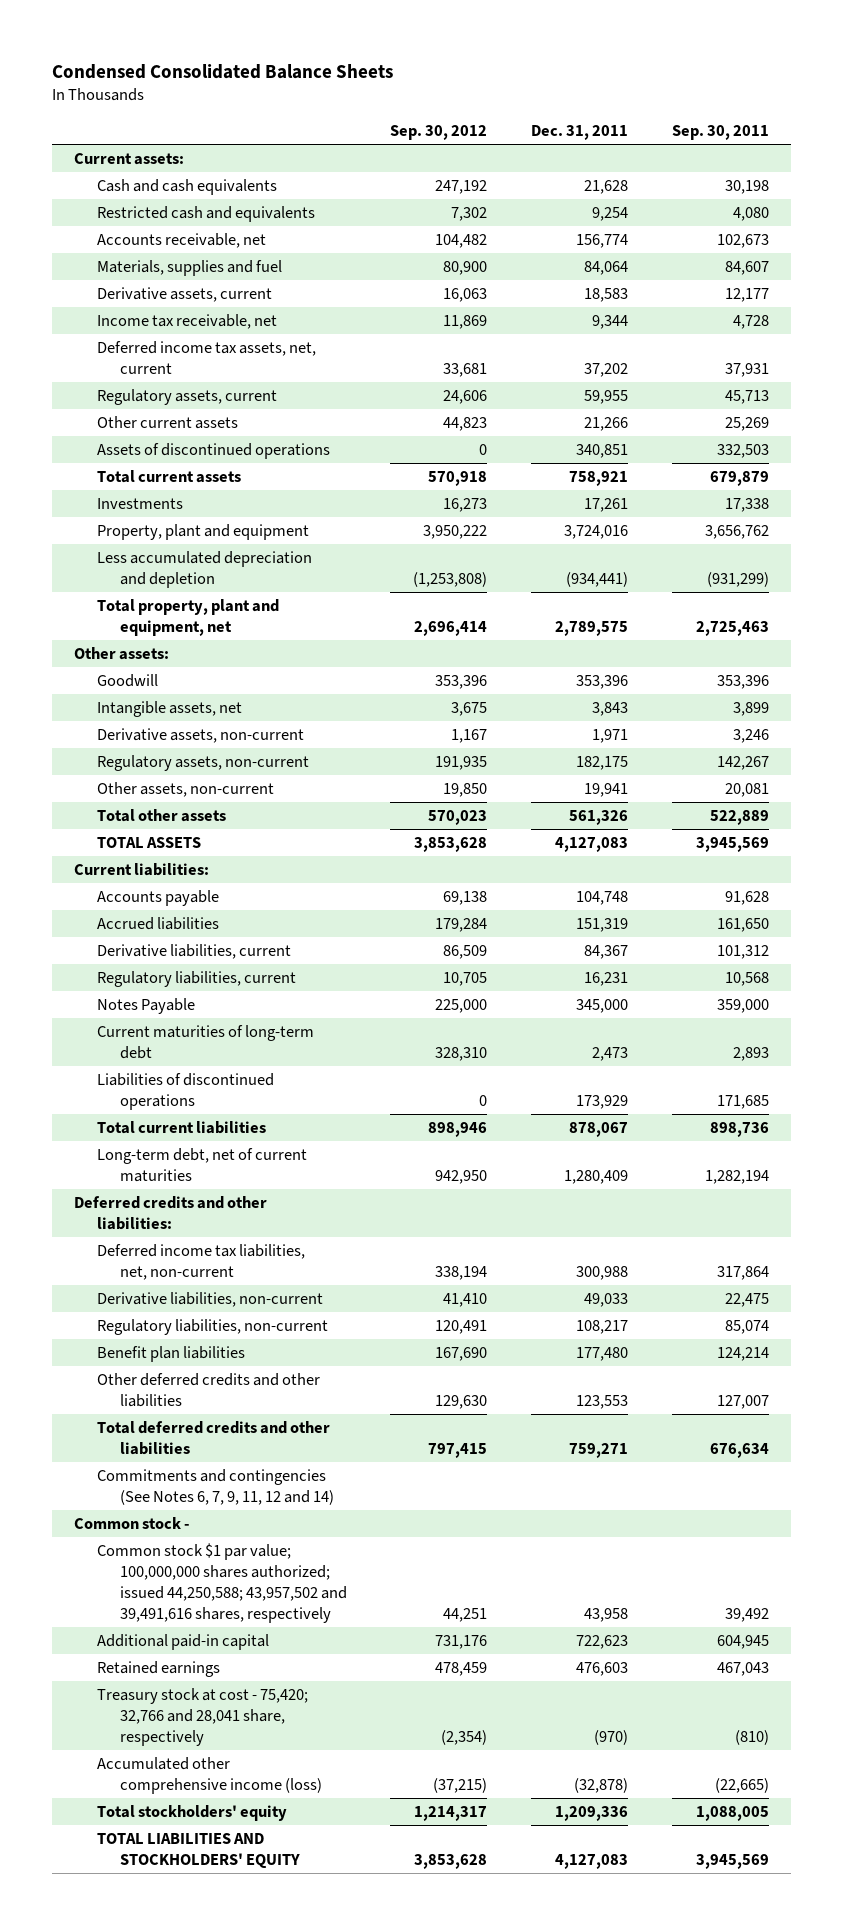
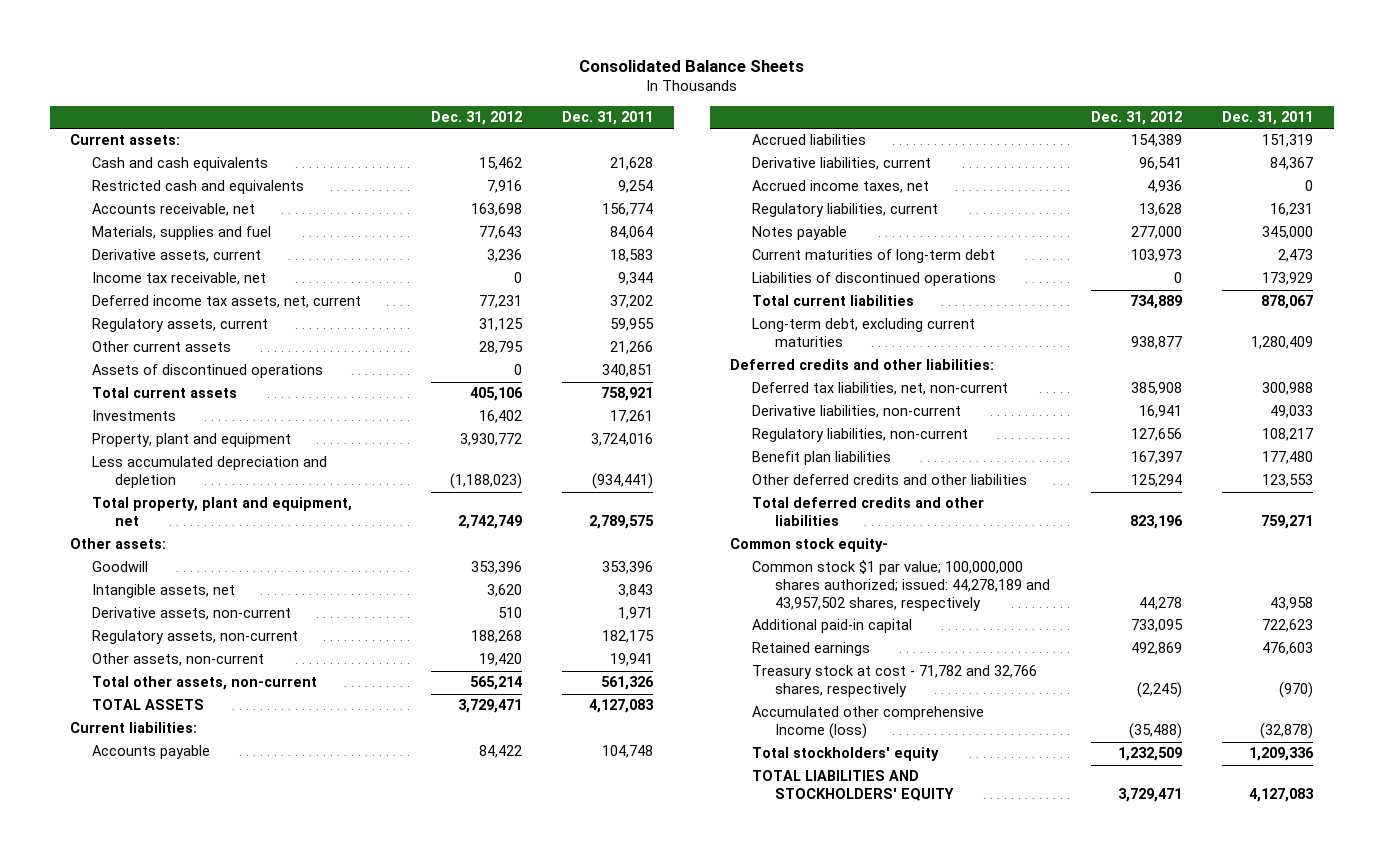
- Condensed Consolidated Balance Sheets
+ Consolidated Balance Sheets
- | Sep. 30, 2012 | Dec. 31, 2011 | Sep. 30, 2011
+ | Dec. 31, 2012 | Dec. 31, 2011
- Total other assets | 570,023 | 561,326 | 522,889
+ Total other assets, non-current | 565,214 | 561,326
+ Accrued income taxes, net | 4,936 | 0
- Notes Payable | 225,000 | 345,000 | 359,000
+ Notes payable | 277,000 | 345,000
- Long-term debt, net of current maturities | 942,950 | 1,280,409 | 1,282,194
+ Long-term debt, excluding current maturities | 938,877 | 1,280,409
- Deferred income tax liabilities, net, non-current | 338,194 | 300,988 | 317,864
+ Deferred tax liabilities, net, non-current | 385,908 | 300,988
- Commitments and contingencies (See Notes 6, 7, 9, 11, 12 and 14)
- Common stock -
- Common stock $1 par value; 100,000,000 shares authorized; issued 44,250,588; 43,957,502 and 39,491,616 shares, respectively | 44,251 | 43,958 | 39,492
+ Common stock equity-
+ Common stock $1 par value; 100,000,000 shares authorized; issued: 44,278,189 and 43,957,502 shares, respectively | 44,278 | 43,958
- Treasury stock at cost - 75,420; 32,766 and 28,041 share, respectively | (2,354) | (970) | (810)
- Accumulated other comprehensive income (loss) | (37,215) | (32,878) | (22,665)
+ Treasury stock at cost - 71,782 and 32,766 shares, respectively | (2,245) | (970)
+ Accumulated other comprehensive Income (loss) | (35,488) | (32,878)

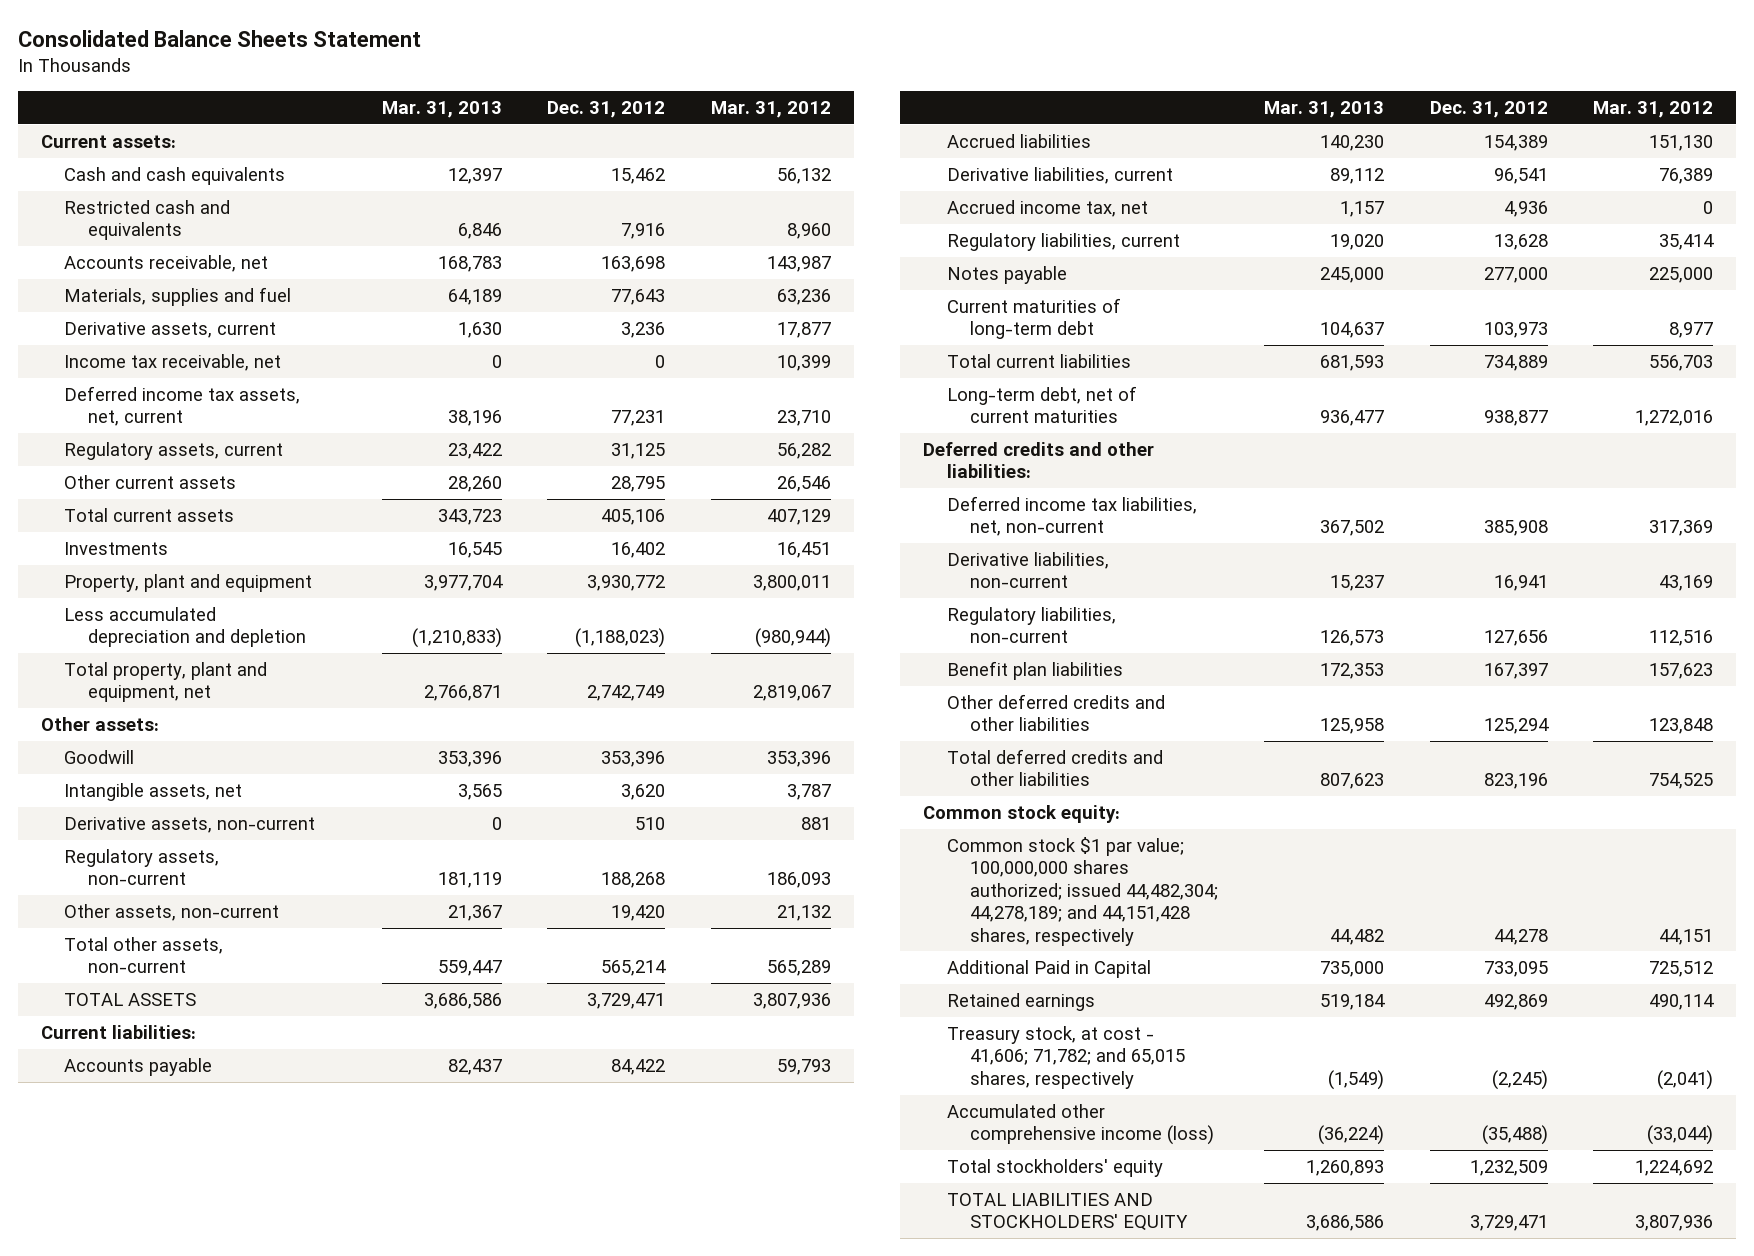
- Consolidated Balance Sheets
+ Consolidated Balance Sheets Statement
- | Dec. 31, 2012 | Dec. 31, 2011
+ | Mar. 31, 2013 | Dec. 31, 2012 | Mar. 31, 2012
- Assets of discontinued operations | 0 | 340,851
- Accrued income taxes, net | 4,936 | 0
+ Accrued income tax, net | 1,157 | 4,936 | 0
- Liabilities of discontinued operations | 0 | 173,929
- Long-term debt, excluding current maturities | 938,877 | 1,280,409
+ Long-term debt, net of current maturities | 936,477 | 938,877 | 1,272,016
- Deferred tax liabilities, net, non-current | 385,908 | 300,988
+ Deferred income tax liabilities, net, non-current | 367,502 | 385,908 | 317,369
- Common stock equity-
- Common stock $1 par value; 100,000,000 shares authorized; issued: 44,278,189 and 43,957,502 shares, respectively | 44,278 | 43,958
- Additional paid-in capital | 733,095 | 722,623
+ Common stock equity:
+ Common stock $1 par value; 100,000,000 shares authorized; issued 44,482,304; 44,278,189; and 44,151,428 shares, respectively | 44,482 | 44,278 | 44,151
+ Additional Paid in Capital | 735,000 | 733,095 | 725,512
- Treasury stock at cost - 71,782 and 32,766 shares, respectively | (2,245) | (970)
- Accumulated other comprehensive Income (loss) | (35,488) | (32,878)
+ Treasury stock, at cost - 41,606; 71,782; and 65,015 shares, respectively | (1,549) | (2,245) | (2,041)
+ Accumulated other comprehensive income (loss) | (36,224) | (35,488) | (33,044)

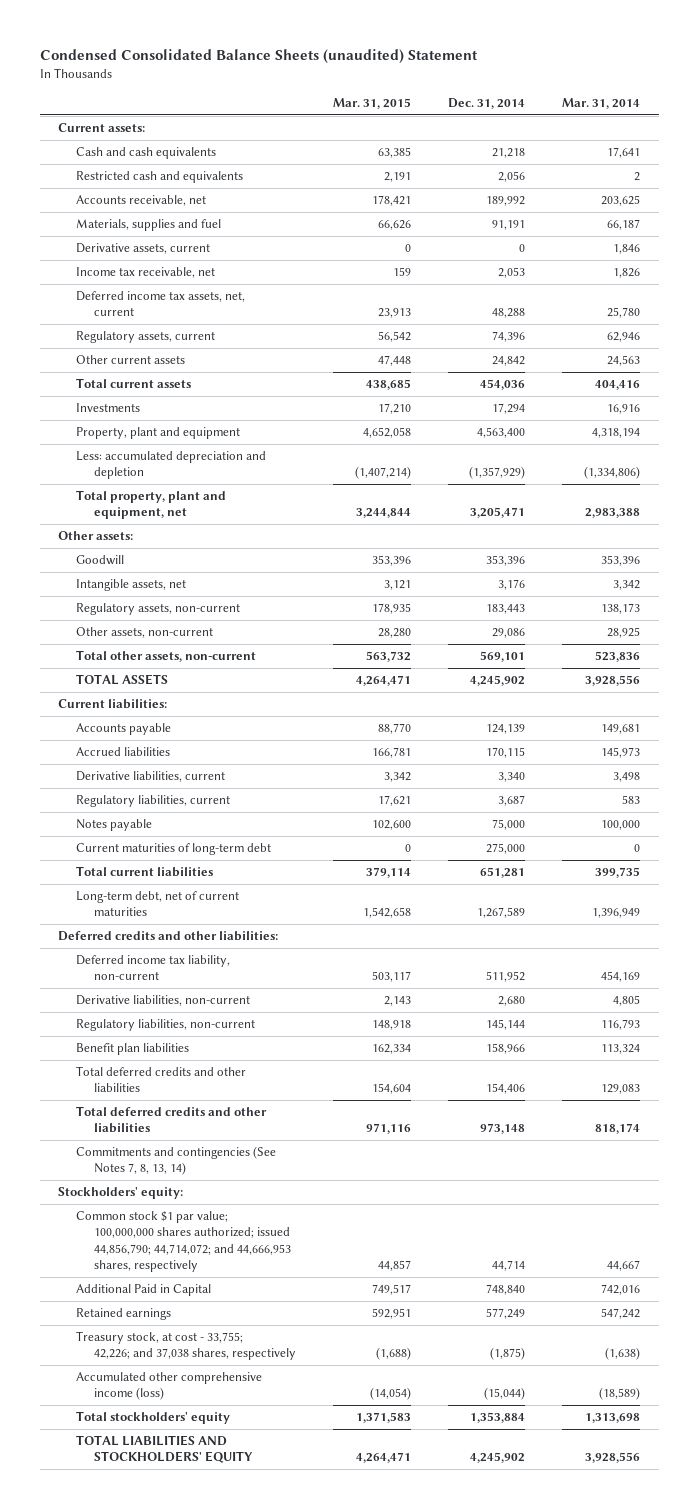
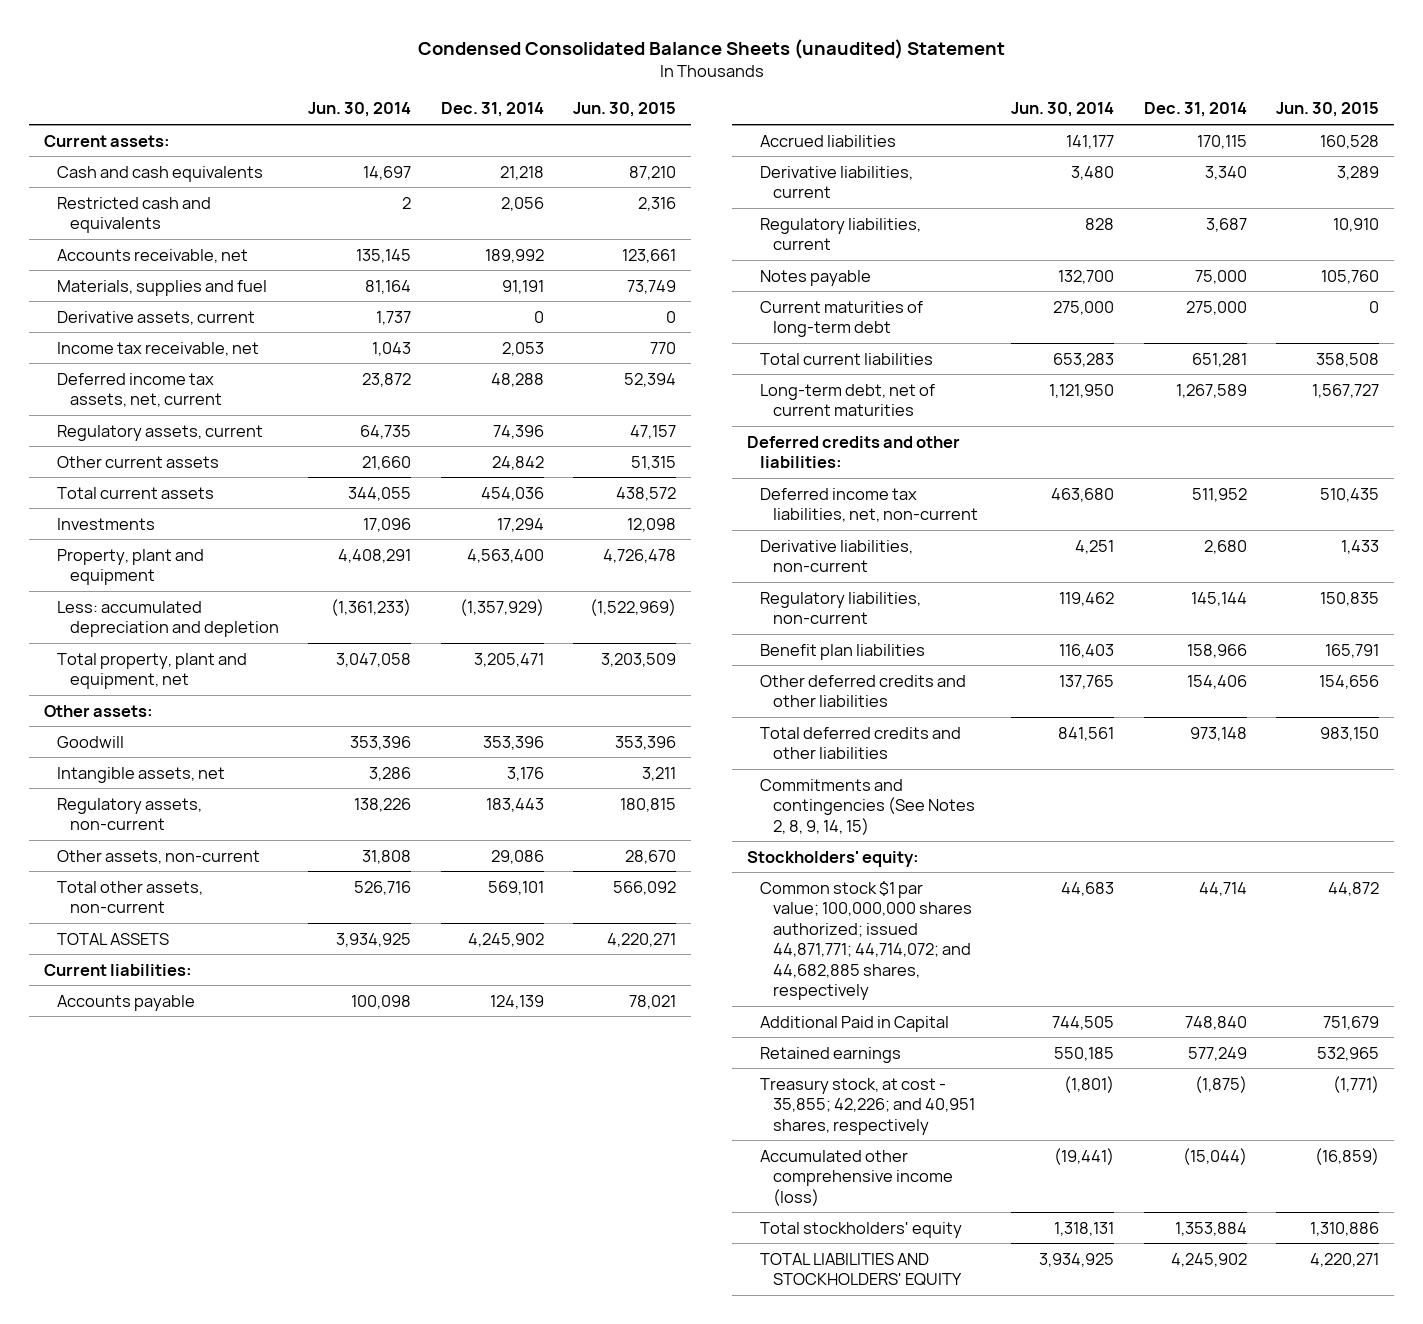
- | Mar. 31, 2015 | Dec. 31, 2014 | Mar. 31, 2014
+ | Jun. 30, 2014 | Dec. 31, 2014 | Jun. 30, 2015
- Deferred income tax liability, non-current | 503,117 | 511,952 | 454,169
+ Deferred income tax liabilities, net, non-current | 463,680 | 511,952 | 510,435
- Total deferred credits and other liabilities | 154,604 | 154,406 | 129,083
+ Other deferred credits and other liabilities | 137,765 | 154,406 | 154,656
- Commitments and contingencies (See Notes 7, 8, 13, 14)
+ Commitments and contingencies (See Notes 2, 8, 9, 14, 15)
- Common stock $1 par value; 100,000,000 shares authorized; issued 44,856,790; 44,714,072; and 44,666,953 shares, respectively | 44,857 | 44,714 | 44,667
+ Common stock $1 par value; 100,000,000 shares authorized; issued 44,871,771; 44,714,072; and 44,682,885 shares, respectively | 44,683 | 44,714 | 44,872
- Treasury stock, at cost - 33,755; 42,226; and 37,038 shares, respectively | (1,688) | (1,875) | (1,638)
+ Treasury stock, at cost - 35,855; 42,226; and 40,951 shares, respectively | (1,801) | (1,875) | (1,771)

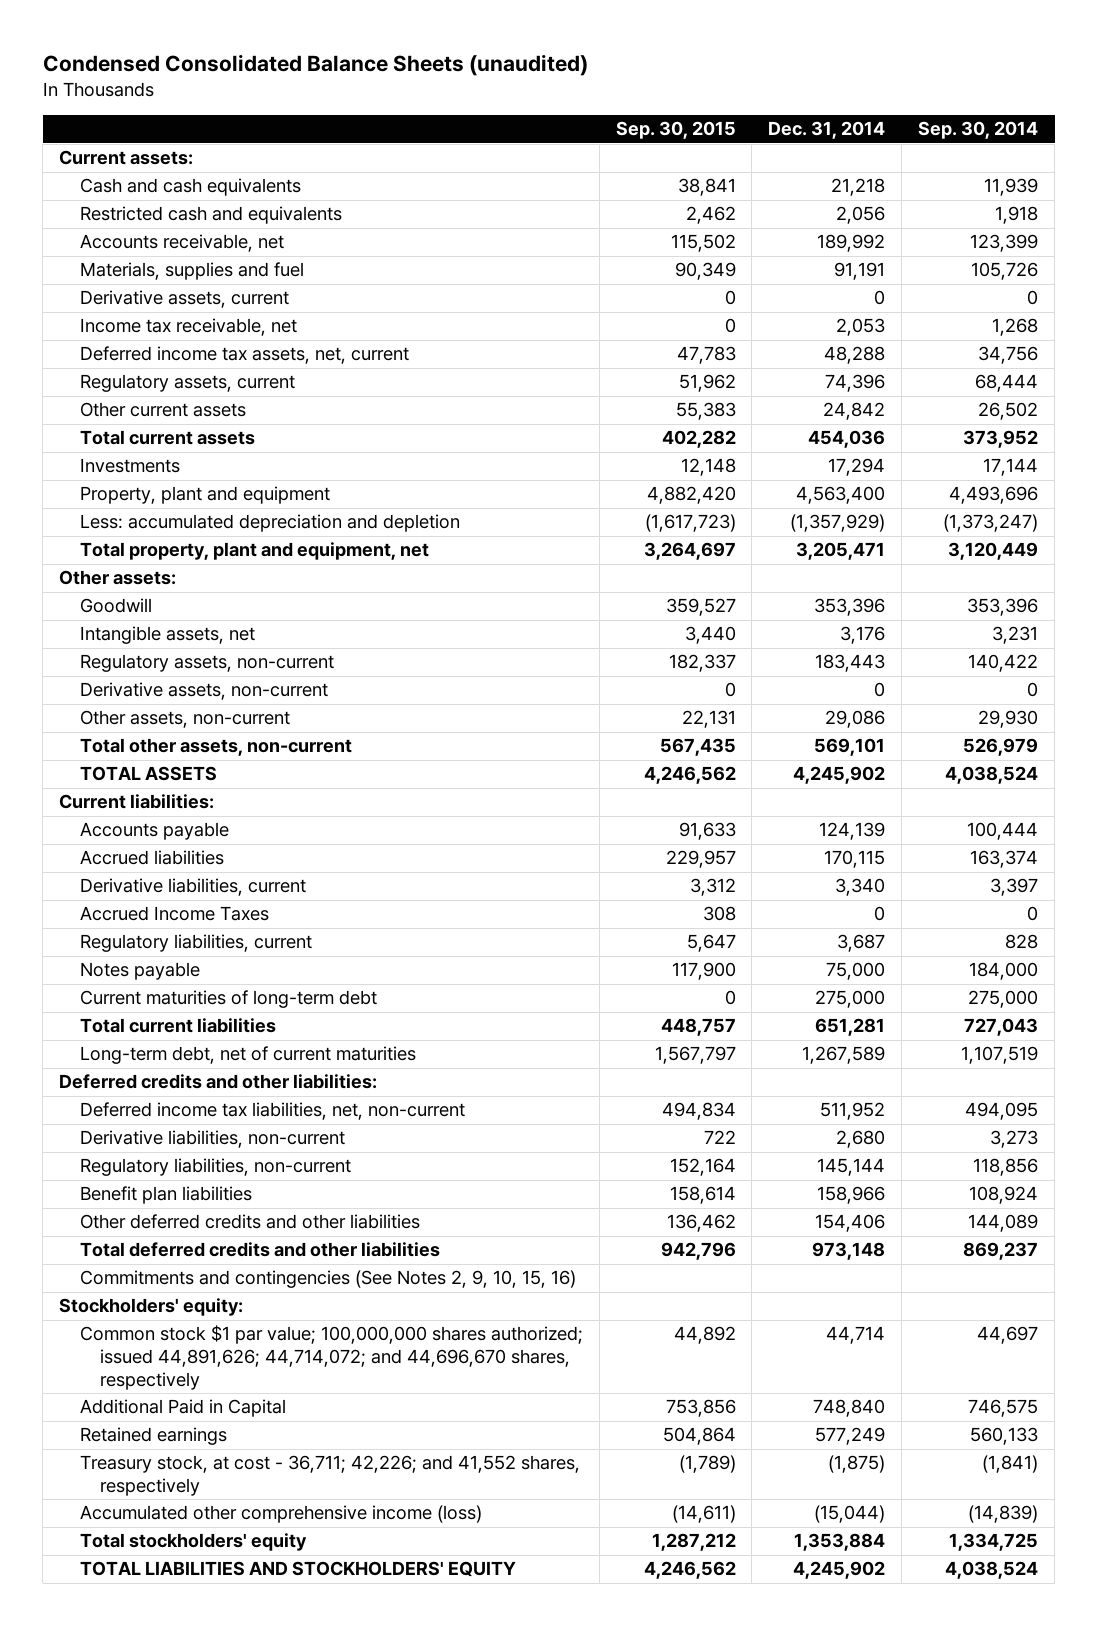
- Condensed Consolidated Balance Sheets (unaudited) Statement
+ Condensed Consolidated Balance Sheets (unaudited)
- | Jun. 30, 2014 | Dec. 31, 2014 | Jun. 30, 2015
+ | Sep. 30, 2015 | Dec. 31, 2014 | Sep. 30, 2014
+ Derivative assets, non-current | 0 | 0 | 0
+ Accrued Income Taxes | 308 | 0 | 0
- Commitments and contingencies (See Notes 2, 8, 9, 14, 15)
+ Commitments and contingencies (See Notes 2, 9, 10, 15, 16)
- Common stock $1 par value; 100,000,000 shares authorized; issued 44,871,771; 44,714,072; and 44,682,885 shares, respectively | 44,683 | 44,714 | 44,872
+ Common stock $1 par value; 100,000,000 shares authorized; issued 44,891,626; 44,714,072; and 44,696,670 shares, respectively | 44,892 | 44,714 | 44,697
- Treasury stock, at cost - 35,855; 42,226; and 40,951 shares, respectively | (1,801) | (1,875) | (1,771)
+ Treasury stock, at cost - 36,711; 42,226; and 41,552 shares, respectively | (1,789) | (1,875) | (1,841)

